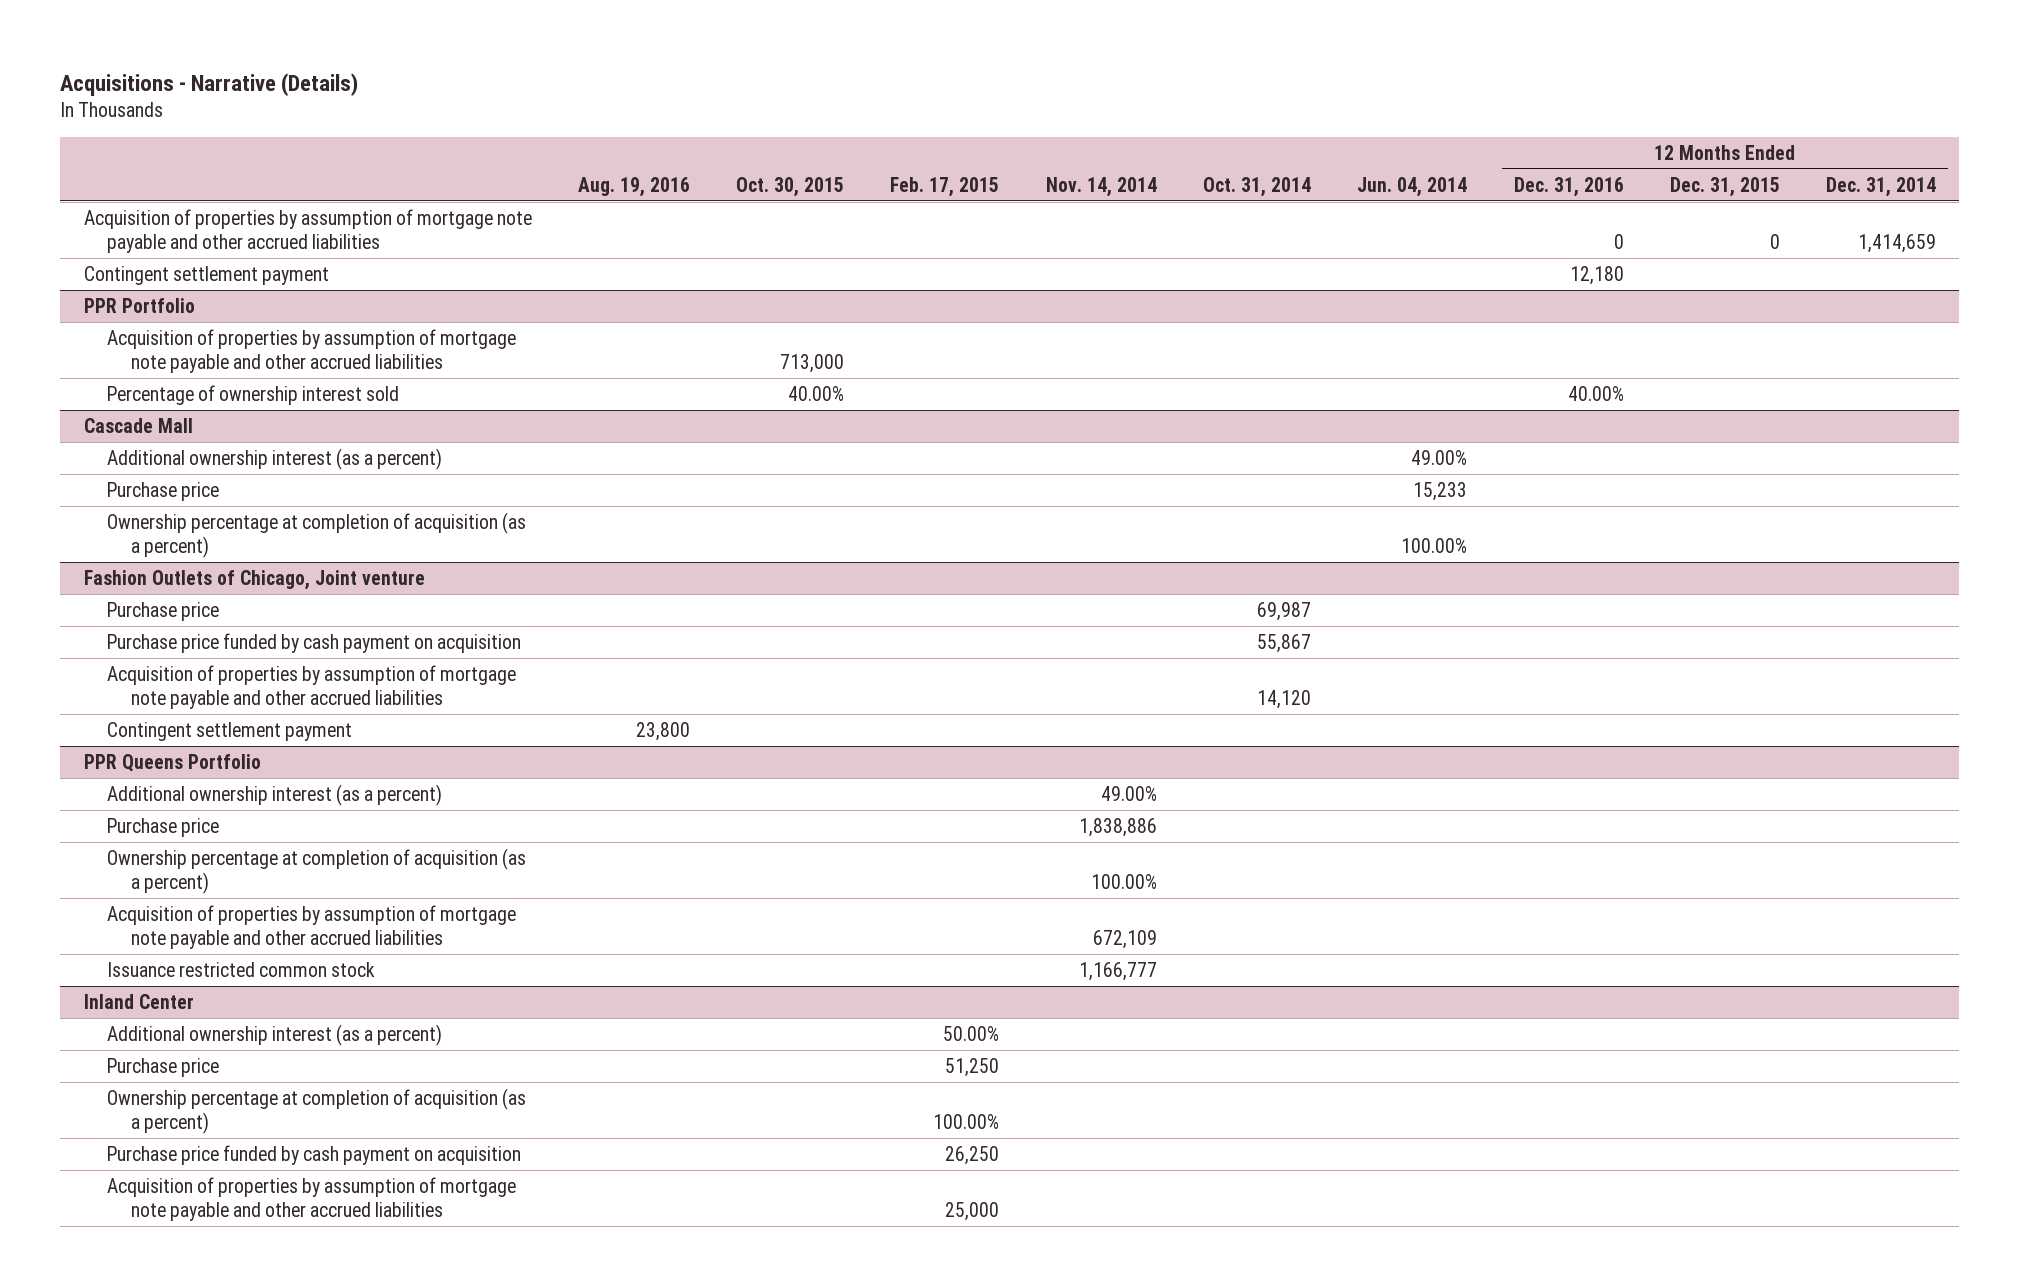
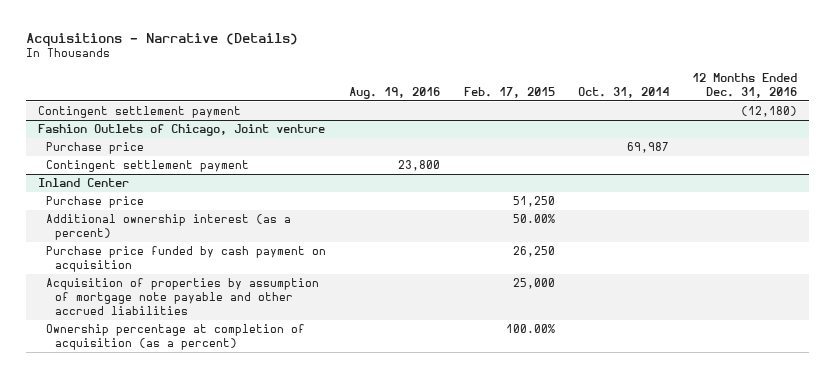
- | Aug. 19, 2016 | Oct. 30, 2015 | Feb. 17, 2015 | Nov. 14, 2014 | Oct. 31, 2014 | Jun. 04, 2014 | 12 Months Ended Dec. 31, 2016 | 12 Months Ended Dec. 31, 2015 | 12 Months Ended Dec. 31, 2014
+ | Aug. 19, 2016 | Feb. 17, 2015 | Oct. 31, 2014 | 12 Months Ended Dec. 31, 2016
- Acquisition of properties by assumption of mortgage note payable and other accrued liabilities | | | | | | | 0 | 0 | 1,414,659
- Contingent settlement payment | | | | | | | 12,180 | |
- PPR Portfolio
- Acquisition of properties by assumption of mortgage note payable and other accrued liabilities | | 713,000 | | | | | | |
- Percentage of ownership interest sold | | 40.00% | | | | | 40.00% | |
- Cascade Mall
- Additional ownership interest (as a percent) | | | | | | 49.00% | | |
- Purchase price | | | | | | 15,233 | | |
- Ownership percentage at completion of acquisition (as a percent) | | | | | | 100.00% | | |
+ Contingent settlement payment | | | | (12,180)
@ Fashion Outlets of Chicago, Joint venture
- Purchase price funded by cash payment on acquisition | | | | | 55,867 | | | |
- Acquisition of properties by assumption of mortgage note payable and other accrued liabilities | | | | | 14,120 | | | |
- PPR Queens Portfolio
- Additional ownership interest (as a percent) | | | | 49.00% | | | | |
- Purchase price | | | | 1,838,886 | | | | |
- Ownership percentage at completion of acquisition (as a percent) | | | | 100.00% | | | | |
- Acquisition of properties by assumption of mortgage note payable and other accrued liabilities | | | | 672,109 | | | | |
- Issuance restricted common stock | | | | 1,166,777 | | | | |
@ Inland Center
moved down: Additional ownership interest (as a percent) | | 50.00% | |
moved down: Ownership percentage at completion of acquisition (as a percent) | | 100.00% | |

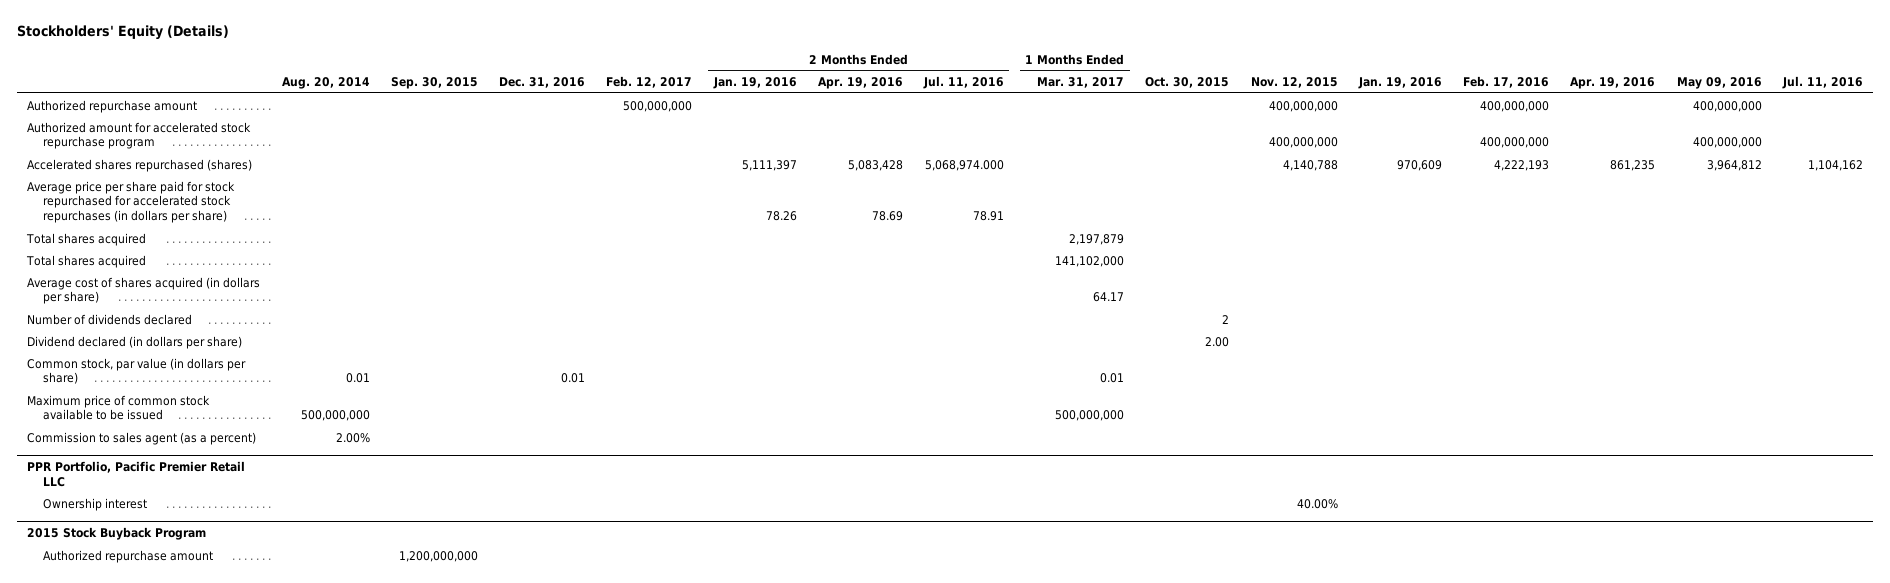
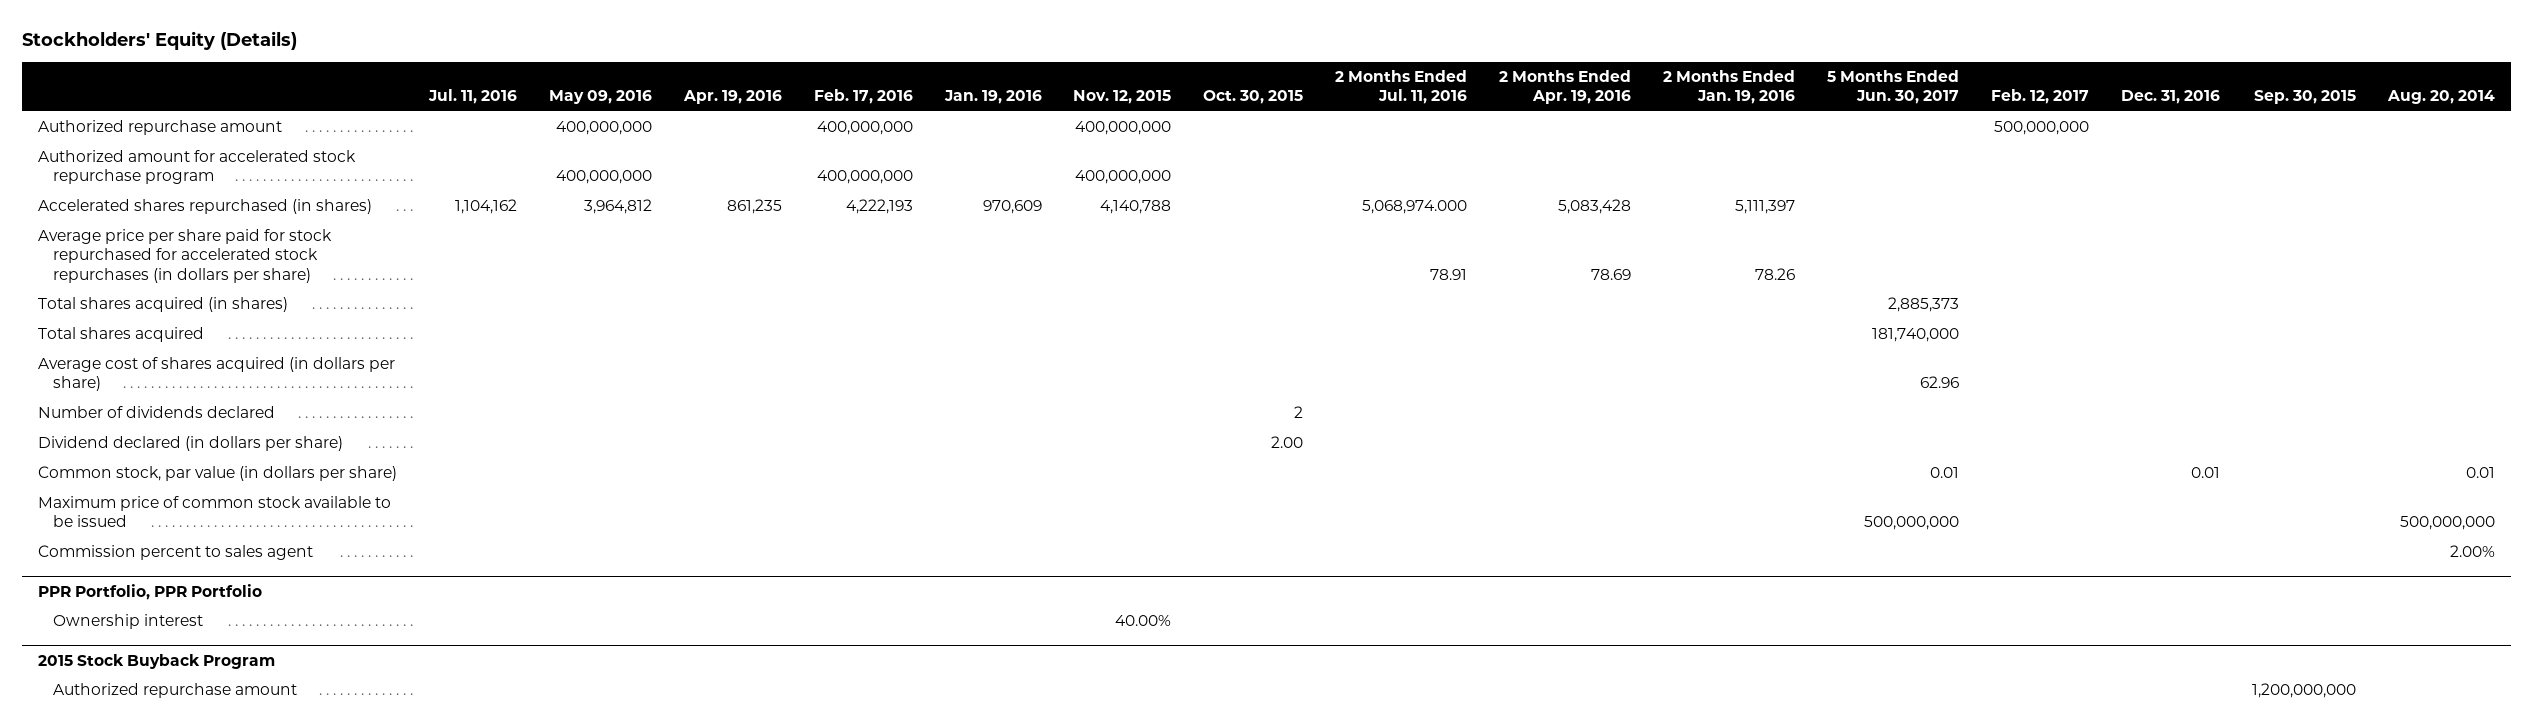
- | Aug. 20, 2014 | Sep. 30, 2015 | Dec. 31, 2016 | Feb. 12, 2017 | 2 Months Ended Jan. 19, 2016 | 2 Months Ended Apr. 19, 2016 | 2 Months Ended Jul. 11, 2016 | 1 Months Ended Mar. 31, 2017 | Oct. 30, 2015 | Nov. 12, 2015 | Jan. 19, 2016 | Feb. 17, 2016 | Apr. 19, 2016 | May 09, 2016 | Jul. 11, 2016
+ | Jul. 11, 2016 | May 09, 2016 | Apr. 19, 2016 | Feb. 17, 2016 | Jan. 19, 2016 | Nov. 12, 2015 | Oct. 30, 2015 | 2 Months Ended Jul. 11, 2016 | 2 Months Ended Apr. 19, 2016 | 2 Months Ended Jan. 19, 2016 | 5 Months Ended Jun. 30, 2017 | Feb. 12, 2017 | Dec. 31, 2016 | Sep. 30, 2015 | Aug. 20, 2014
- Accelerated shares repurchased (shares) | | | | | 5,111,397 | 5,083,428 | 5,068,974.000 | | | 4,140,788 | 970,609 | 4,222,193 | 861,235 | 3,964,812 | 1,104,162
+ Accelerated shares repurchased (in shares) | 1,104,162 | 3,964,812 | 861,235 | 4,222,193 | 970,609 | 4,140,788 | | 5,068,974.000 | 5,083,428 | 5,111,397 | | | | |
- Total shares acquired | | | | | | | | 2,197,879 | | | | | | |
+ Total shares acquired (in shares) | | | | | | | | | | | 2,885,373 | | | |
- Commission to sales agent (as a percent) | 2.00% | | | | | | | | | | | | | |
- PPR Portfolio, Pacific Premier Retail LLC
+ Commission percent to sales agent | | | | | | | | | | | | | | | 2.00%
+ PPR Portfolio, PPR Portfolio

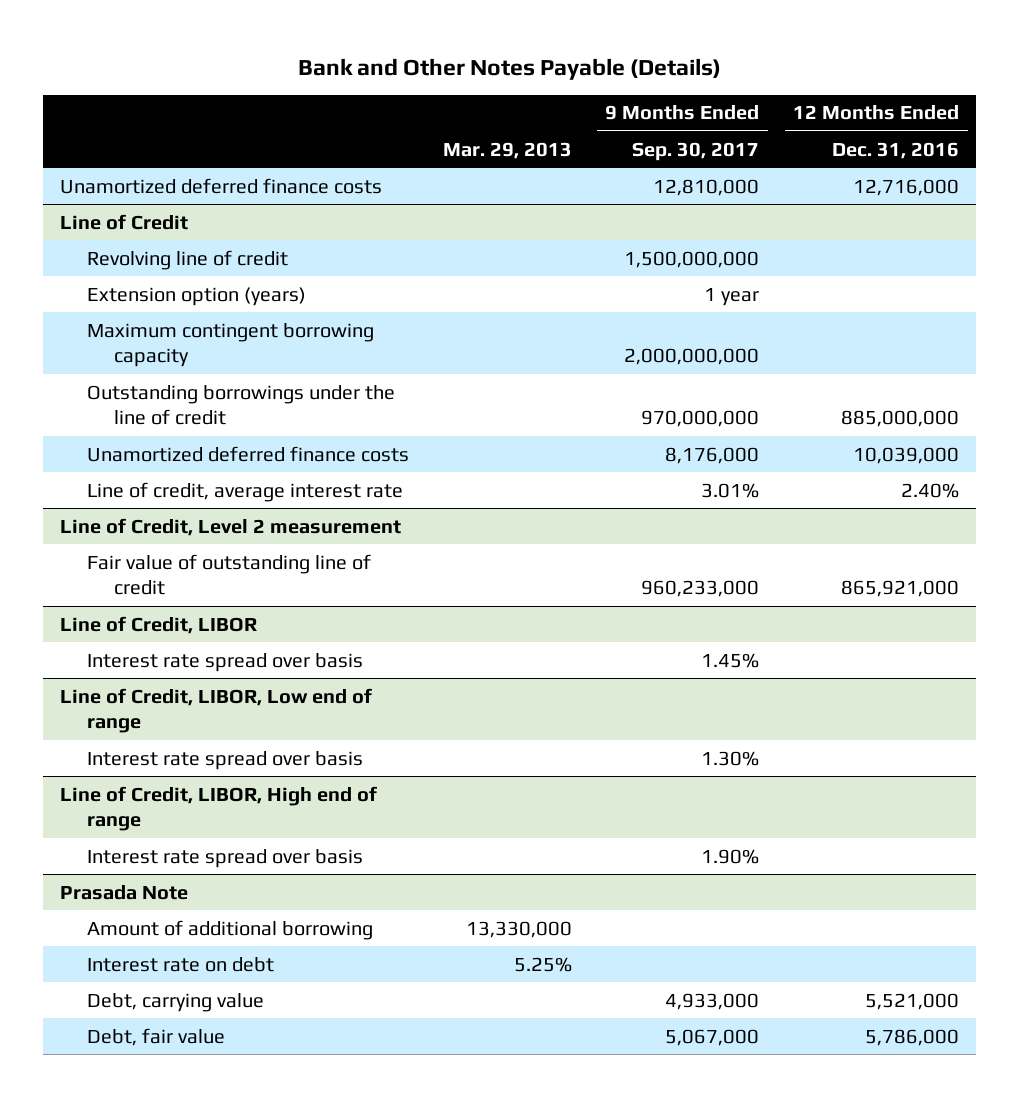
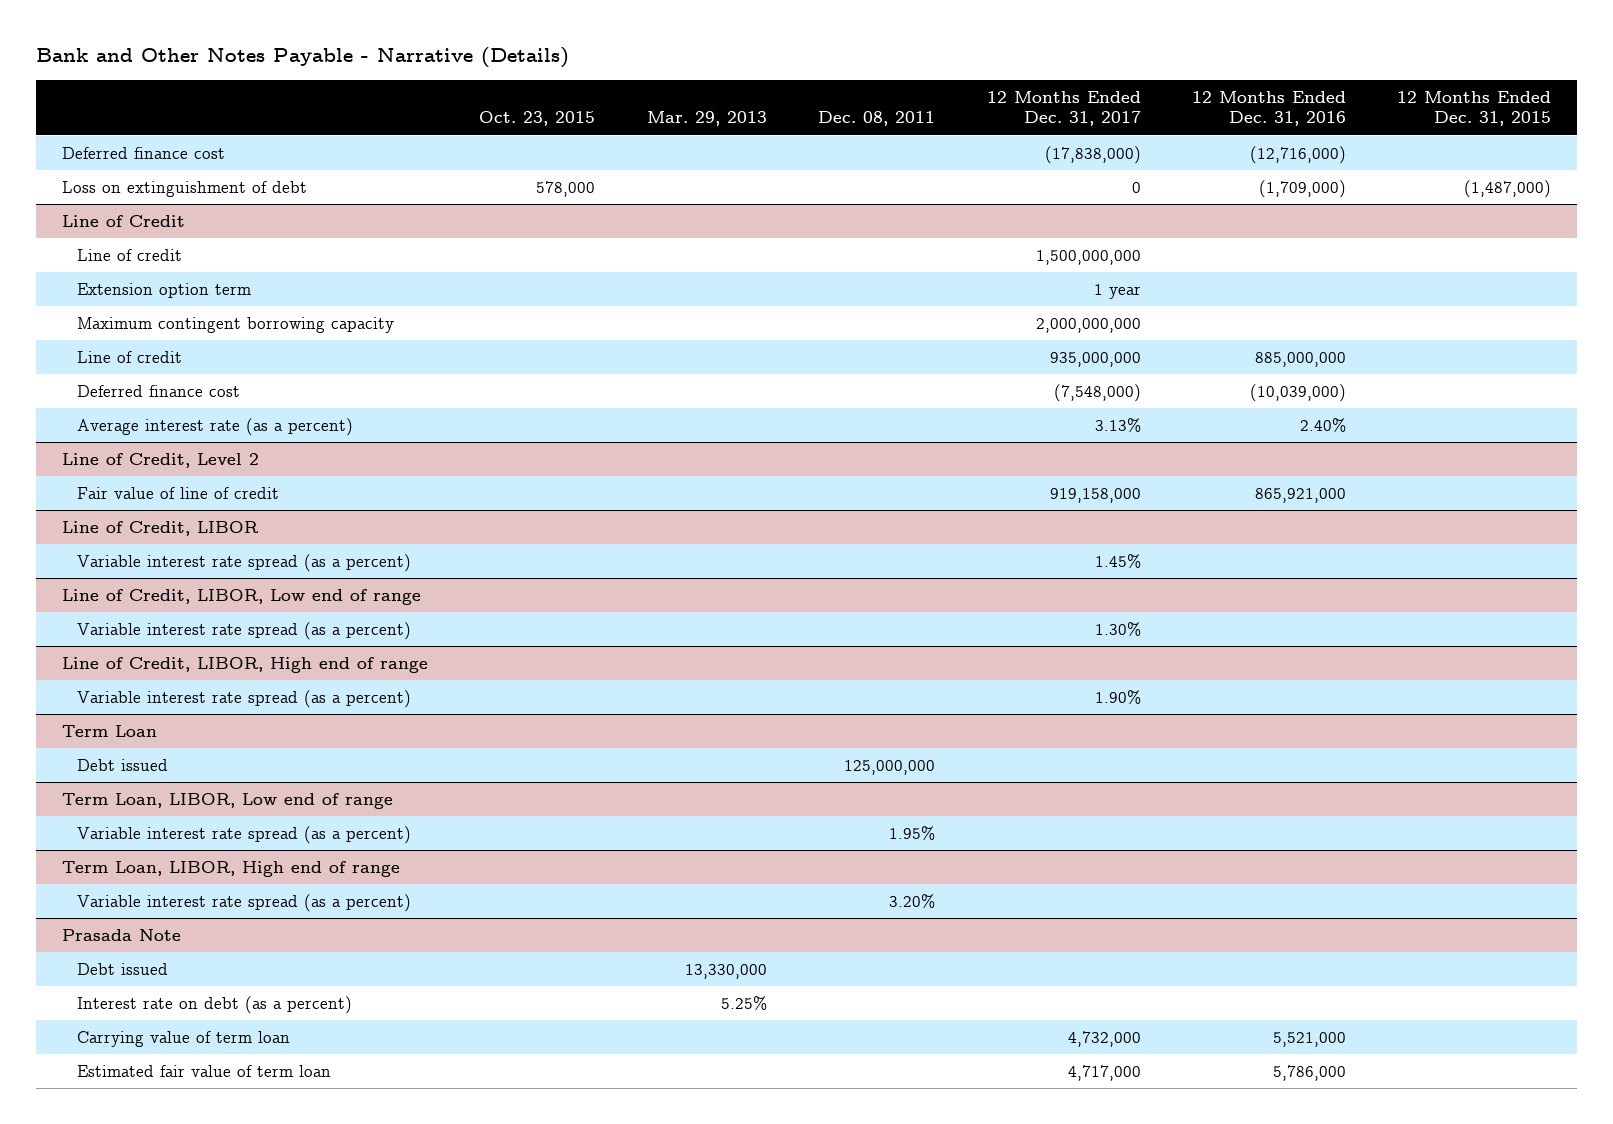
- Bank and Other Notes Payable (Details)
+ Bank and Other Notes Payable - Narrative (Details)
- | Mar. 29, 2013 | 9 Months Ended Sep. 30, 2017 | 12 Months Ended Dec. 31, 2016
+ | Oct. 23, 2015 | Mar. 29, 2013 | Dec. 08, 2011 | 12 Months Ended Dec. 31, 2017 | 12 Months Ended Dec. 31, 2016 | 12 Months Ended Dec. 31, 2015
- Unamortized deferred finance costs | | 12,810,000 | 12,716,000
+ Deferred finance cost | | | | (17,838,000) | (12,716,000) |
+ Loss on extinguishment of debt | 578,000 | | | 0 | (1,709,000) | (1,487,000)
@ Line of Credit
- Revolving line of credit | | 1,500,000,000 |
- Extension option (years) | | 1 year |
+ Line of credit | | | | 1,500,000,000 | |
+ Extension option term | | | | 1 year | |
- Outstanding borrowings under the line of credit | | 970,000,000 | 885,000,000
- Unamortized deferred finance costs | | 8,176,000 | 10,039,000
- Line of credit, average interest rate | | 3.01% | 2.40%
- Line of Credit, Level 2 measurement
- Fair value of outstanding line of credit | | 960,233,000 | 865,921,000
@ Line of Credit
+ Line of credit | | | | 935,000,000 | 885,000,000 |
+ Deferred finance cost | | | | (7,548,000) | (10,039,000) |
+ Average interest rate (as a percent) | | | | 3.13% | 2.40% |
+ Line of Credit, Level 2
+ Fair value of line of credit | | | | 919,158,000 | 865,921,000 |
@ Line of Credit, LIBOR
- Interest rate spread over basis | | 1.45% |
+ Variable interest rate spread (as a percent) | | | | 1.45% | |
@ Line of Credit, LIBOR, Low end of range
- Interest rate spread over basis | | 1.30% |
+ Variable interest rate spread (as a percent) | | | | 1.30% | |
@ Line of Credit, LIBOR, High end of range
- Interest rate spread over basis | | 1.90% |
+ Variable interest rate spread (as a percent) | | | | 1.90% | |
+ Term Loan
+ Debt issued | | | 125,000,000 | | |
+ Term Loan, LIBOR, Low end of range
+ Variable interest rate spread (as a percent) | | | 1.95% | | |
+ Term Loan, LIBOR, High end of range
+ Variable interest rate spread (as a percent) | | | 3.20% | | |
@ Prasada Note
- Amount of additional borrowing | 13,330,000 | |
- Interest rate on debt | 5.25% | |
- Debt, carrying value | | 4,933,000 | 5,521,000
- Debt, fair value | | 5,067,000 | 5,786,000
+ Debt issued | | 13,330,000 | | | |
+ Interest rate on debt (as a percent) | | 5.25% | | | |
+ Carrying value of term loan | | | | 4,732,000 | 5,521,000 |
+ Estimated fair value of term loan | | | | 4,717,000 | 5,786,000 |

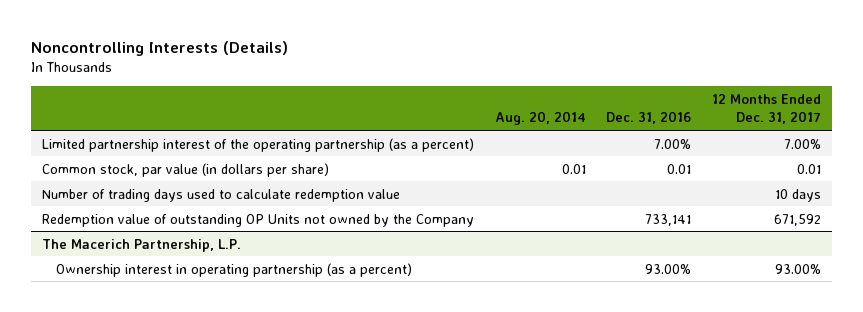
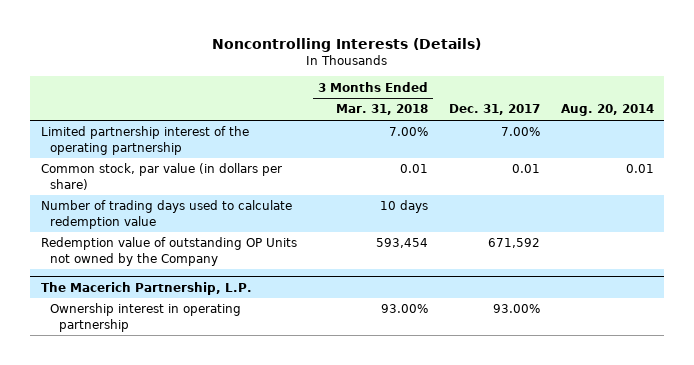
- | Aug. 20, 2014 | Dec. 31, 2016 | 12 Months Ended Dec. 31, 2017
+ | 3 Months Ended Mar. 31, 2018 | Dec. 31, 2017 | Aug. 20, 2014
- Limited partnership interest of the operating partnership (as a percent) | | 7.00% | 7.00%
+ Limited partnership interest of the operating partnership | 7.00% | 7.00% |
@ The Macerich Partnership, L.P.
- Ownership interest in operating partnership (as a percent) | | 93.00% | 93.00%
+ Ownership interest in operating partnership | 93.00% | 93.00% |

